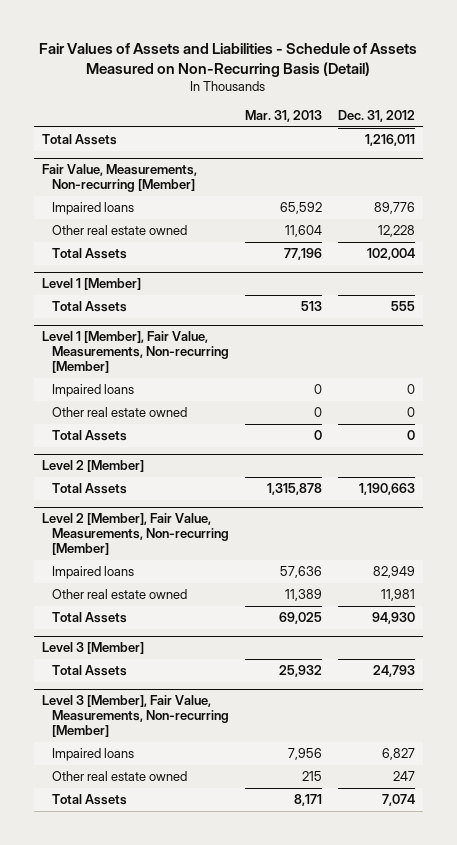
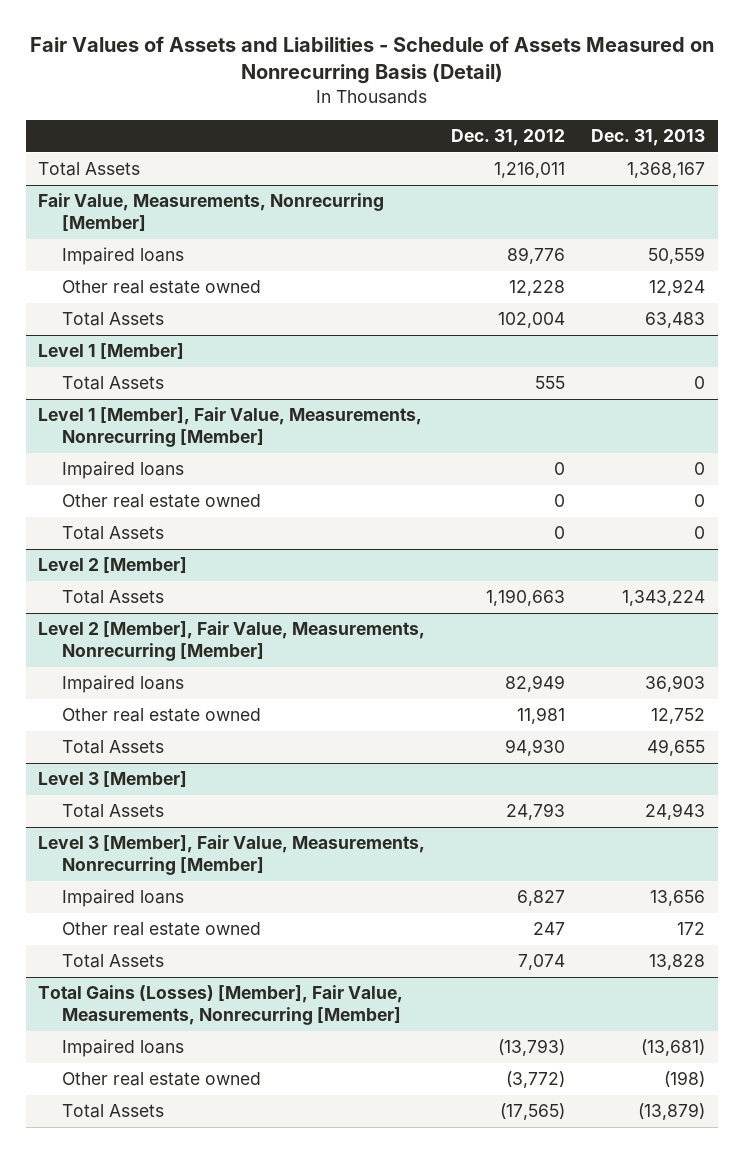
- Fair Values of Assets and Liabilities - Schedule of Assets Measured on Non-Recurring Basis (Detail)
+ Fair Values of Assets and Liabilities - Schedule of Assets Measured on Nonrecurring Basis (Detail)
- | Mar. 31, 2013 | Dec. 31, 2012
+ | Dec. 31, 2012 | Dec. 31, 2013
- Fair Value, Measurements, Non-recurring [Member]
+ Fair Value, Measurements, Nonrecurring [Member]
- Level 1 [Member], Fair Value, Measurements, Non-recurring [Member]
+ Level 1 [Member], Fair Value, Measurements, Nonrecurring [Member]
- Level 2 [Member], Fair Value, Measurements, Non-recurring [Member]
+ Level 2 [Member], Fair Value, Measurements, Nonrecurring [Member]
- Level 3 [Member], Fair Value, Measurements, Non-recurring [Member]
+ Level 3 [Member], Fair Value, Measurements, Nonrecurring [Member]
+ Total Gains (Losses) [Member], Fair Value, Measurements, Nonrecurring [Member]
+ Impaired loans | (13,793) | (13,681)
+ Other real estate owned | (3,772) | (198)
+ Total Assets | (17,565) | (13,879)

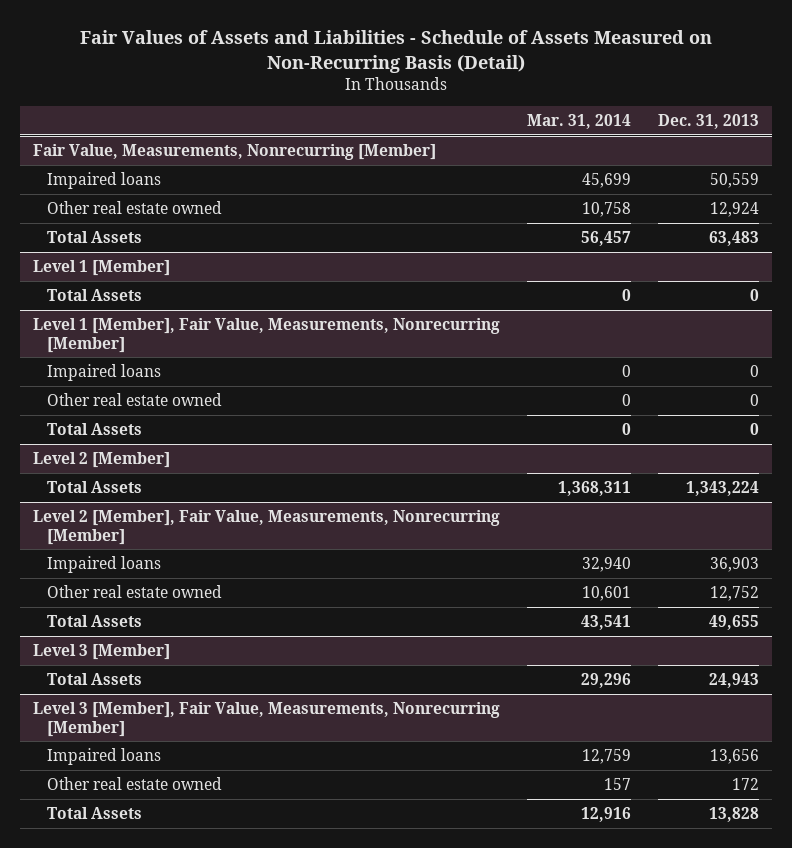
- Fair Values of Assets and Liabilities - Schedule of Assets Measured on Nonrecurring Basis (Detail)
+ Fair Values of Assets and Liabilities - Schedule of Assets Measured on Non-Recurring Basis (Detail)
- | Dec. 31, 2012 | Dec. 31, 2013
+ | Mar. 31, 2014 | Dec. 31, 2013
- Total Assets | 1,216,011 | 1,368,167
- Total Gains (Losses) [Member], Fair Value, Measurements, Nonrecurring [Member]
- Impaired loans | (13,793) | (13,681)
- Other real estate owned | (3,772) | (198)
- Total Assets | (17,565) | (13,879)

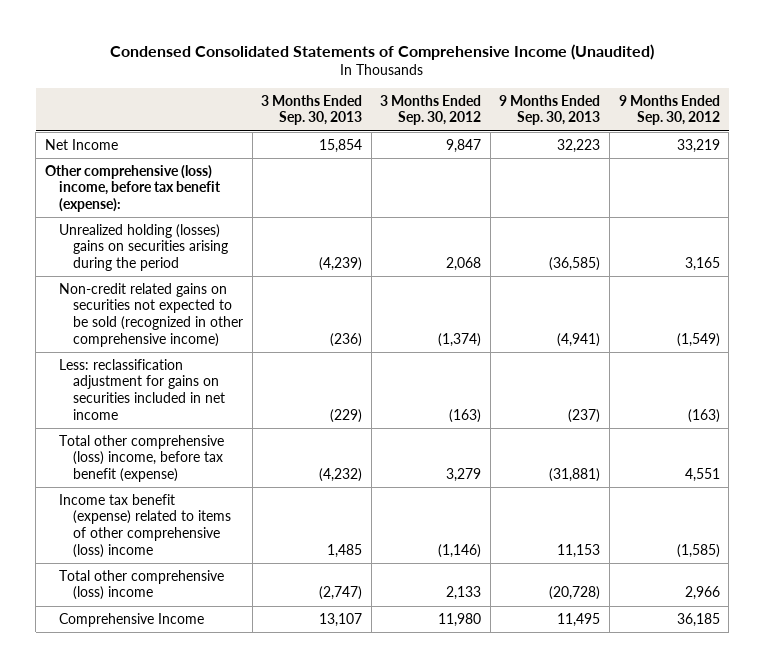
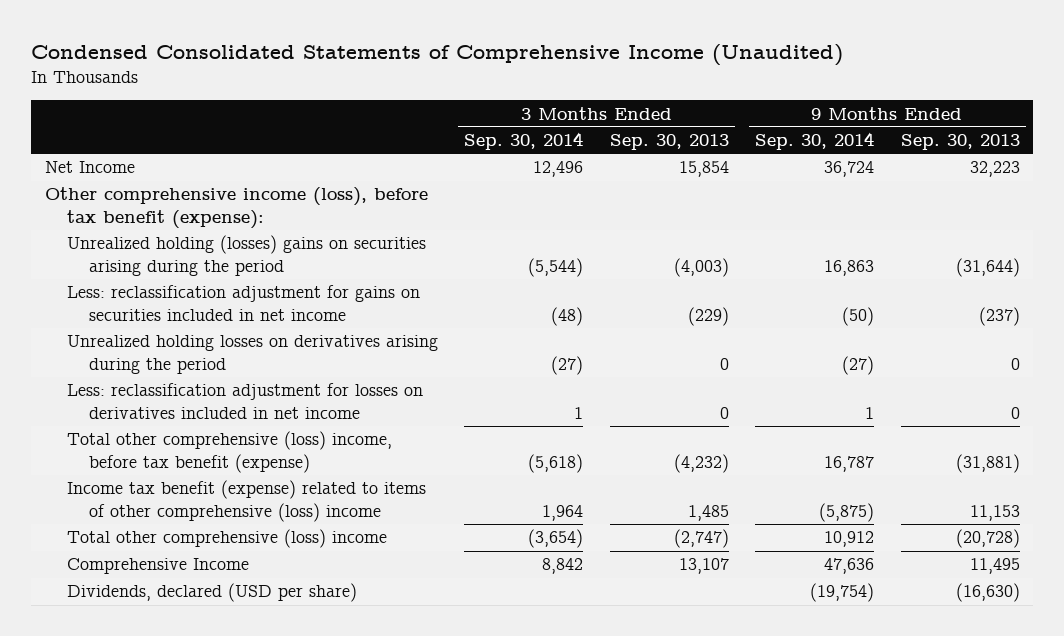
- | 3 Months Ended Sep. 30, 2013 | 3 Months Ended Sep. 30, 2012 | 9 Months Ended Sep. 30, 2013 | 9 Months Ended Sep. 30, 2012
+ | 3 Months Ended Sep. 30, 2014 | 3 Months Ended Sep. 30, 2013 | 9 Months Ended Sep. 30, 2014 | 9 Months Ended Sep. 30, 2013
- Other comprehensive (loss) income, before tax benefit (expense):
- Unrealized holding (losses) gains on securities arising during the period | (4,239) | 2,068 | (36,585) | 3,165
- Non-credit related gains on securities not expected to be sold (recognized in other comprehensive income) | (236) | (1,374) | (4,941) | (1,549)
+ Other comprehensive income (loss), before tax benefit (expense):
+ Unrealized holding (losses) gains on securities arising during the period | (5,544) | (4,003) | 16,863 | (31,644)
+ Unrealized holding losses on derivatives arising during the period | (27) | 0 | (27) | 0
+ Less: reclassification adjustment for losses on derivatives included in net income | 1 | 0 | 1 | 0
+ Dividends, declared (USD per share) | | | (19,754) | (16,630)

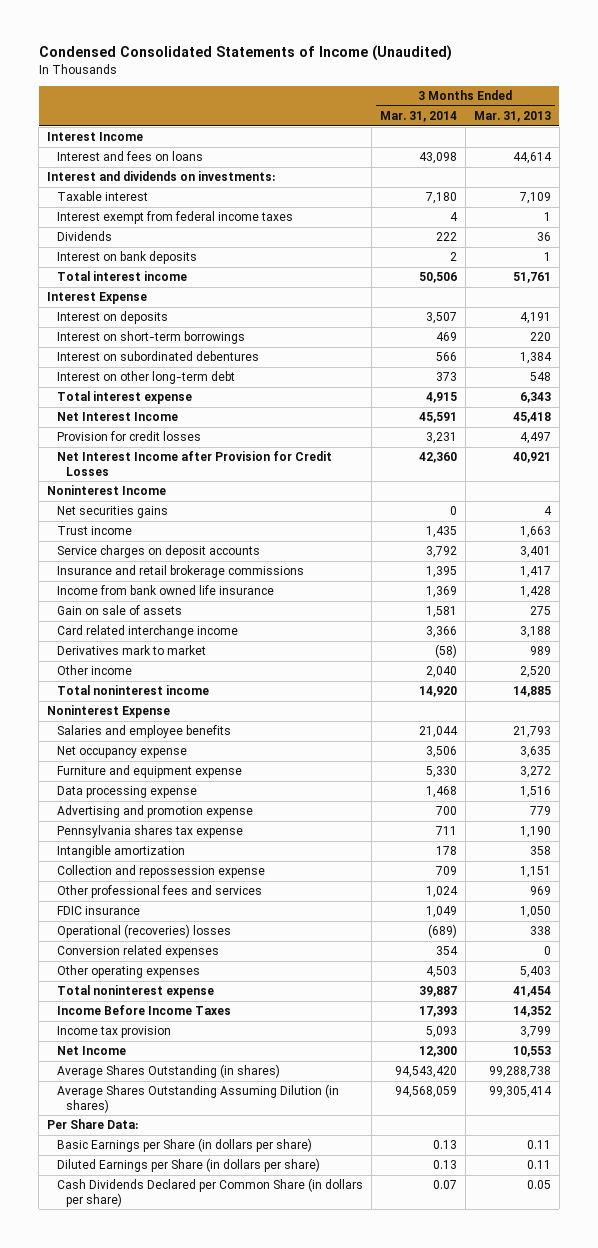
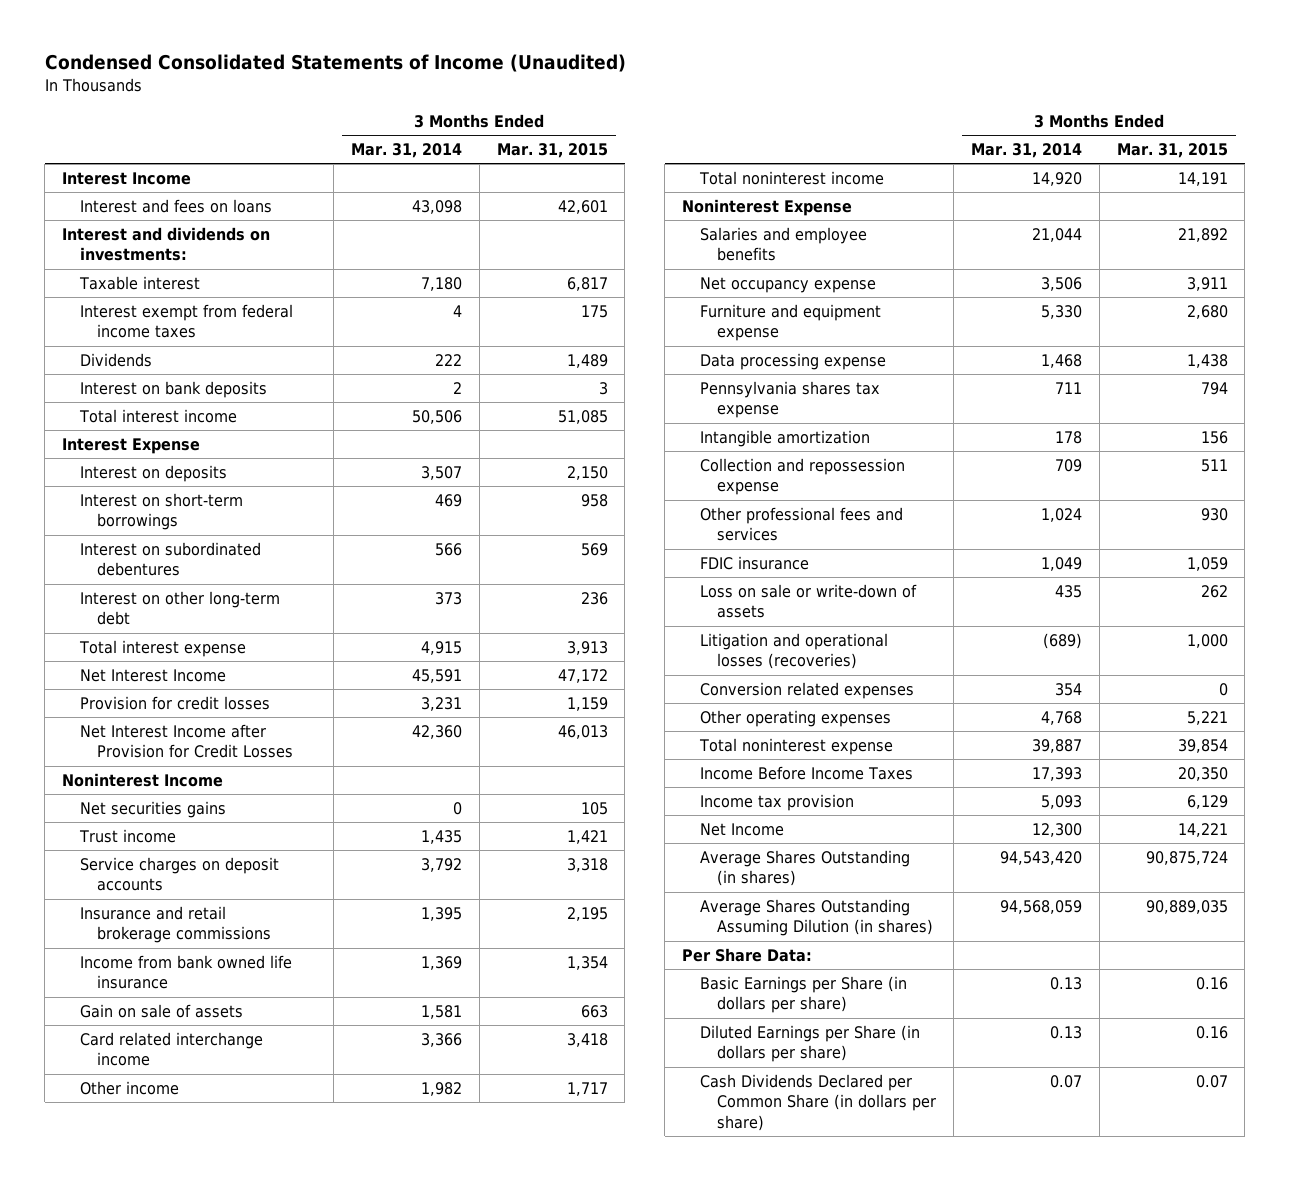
- | 3 Months Ended Mar. 31, 2014 | 3 Months Ended Mar. 31, 2013
+ | 3 Months Ended Mar. 31, 2014 | 3 Months Ended Mar. 31, 2015
- Derivatives mark to market | (58) | 989
- Other income | 2,040 | 2,520
+ Other income | 1,982 | 1,717
- Advertising and promotion expense | 700 | 779
- Operational (recoveries) losses | (689) | 338
+ Loss on sale or write-down of assets | 435 | 262
+ Litigation and operational losses (recoveries) | (689) | 1,000
- Other operating expenses | 4,503 | 5,403
+ Other operating expenses | 4,768 | 5,221

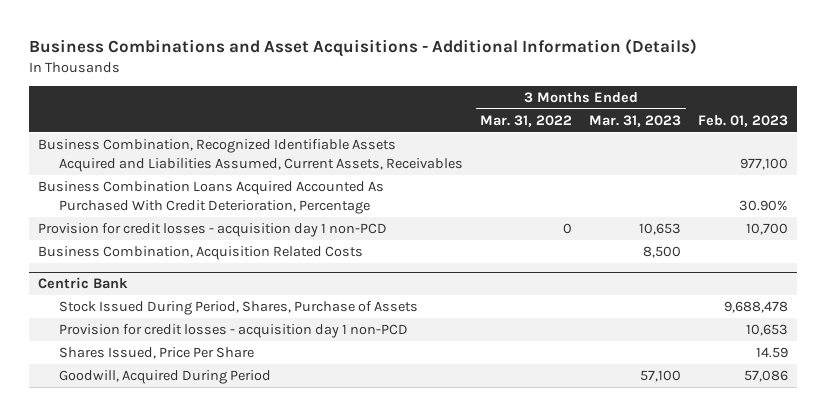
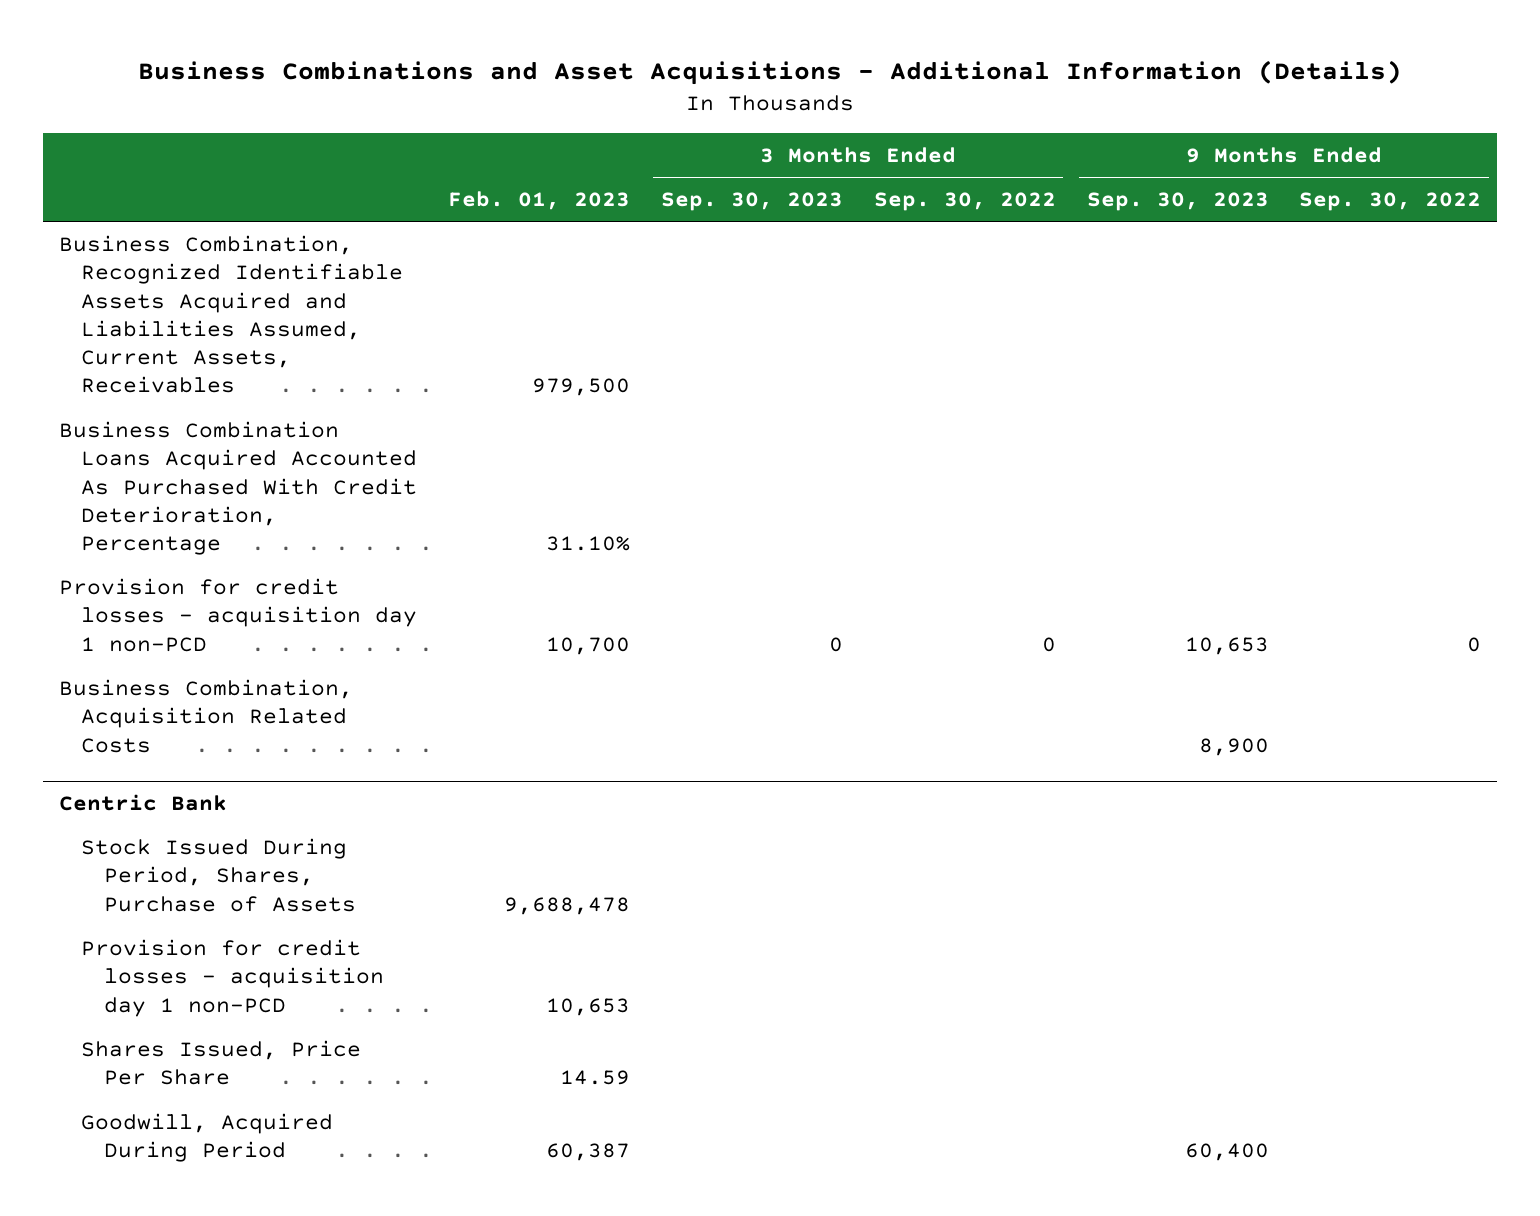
- | 3 Months Ended Mar. 31, 2022 | 3 Months Ended Mar. 31, 2023 | Feb. 01, 2023
+ | Feb. 01, 2023 | 3 Months Ended Sep. 30, 2023 | 3 Months Ended Sep. 30, 2022 | 9 Months Ended Sep. 30, 2023 | 9 Months Ended Sep. 30, 2022
- Business Combination, Recognized Identifiable Assets Acquired and Liabilities Assumed, Current Assets, Receivables | | | 977,100
- Business Combination Loans Acquired Accounted As Purchased With Credit Deterioration, Percentage | | | 30.90%
+ Business Combination, Recognized Identifiable Assets Acquired and Liabilities Assumed, Current Assets, Receivables | 979,500 | | | |
+ Business Combination Loans Acquired Accounted As Purchased With Credit Deterioration, Percentage | 31.10% | | | |
@ Centric Bank
- Goodwill, Acquired During Period | | 57,100 | 57,086
+ Goodwill, Acquired During Period | 60,387 | | | 60,400 |

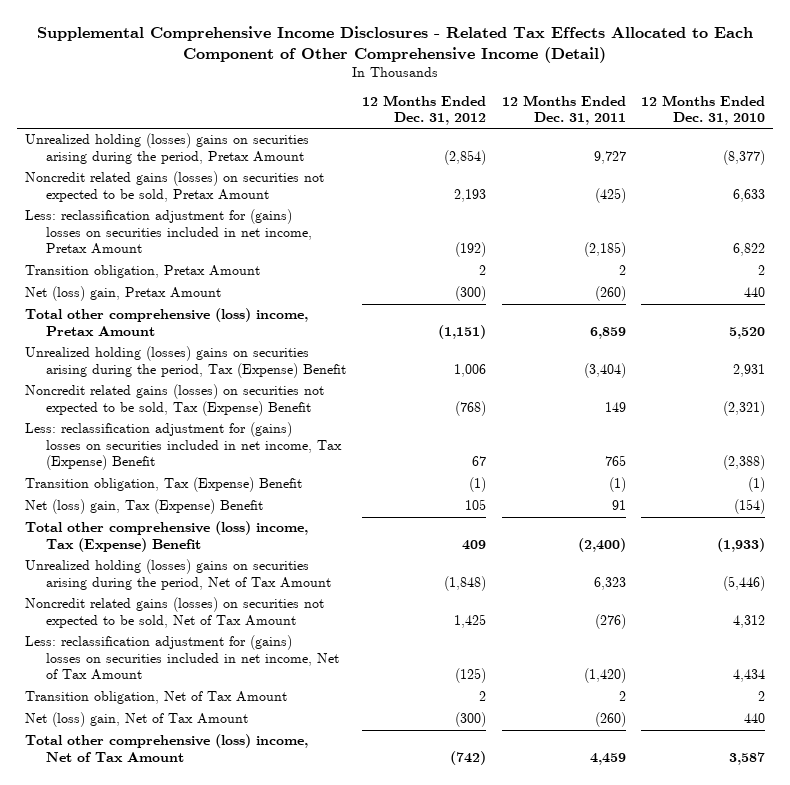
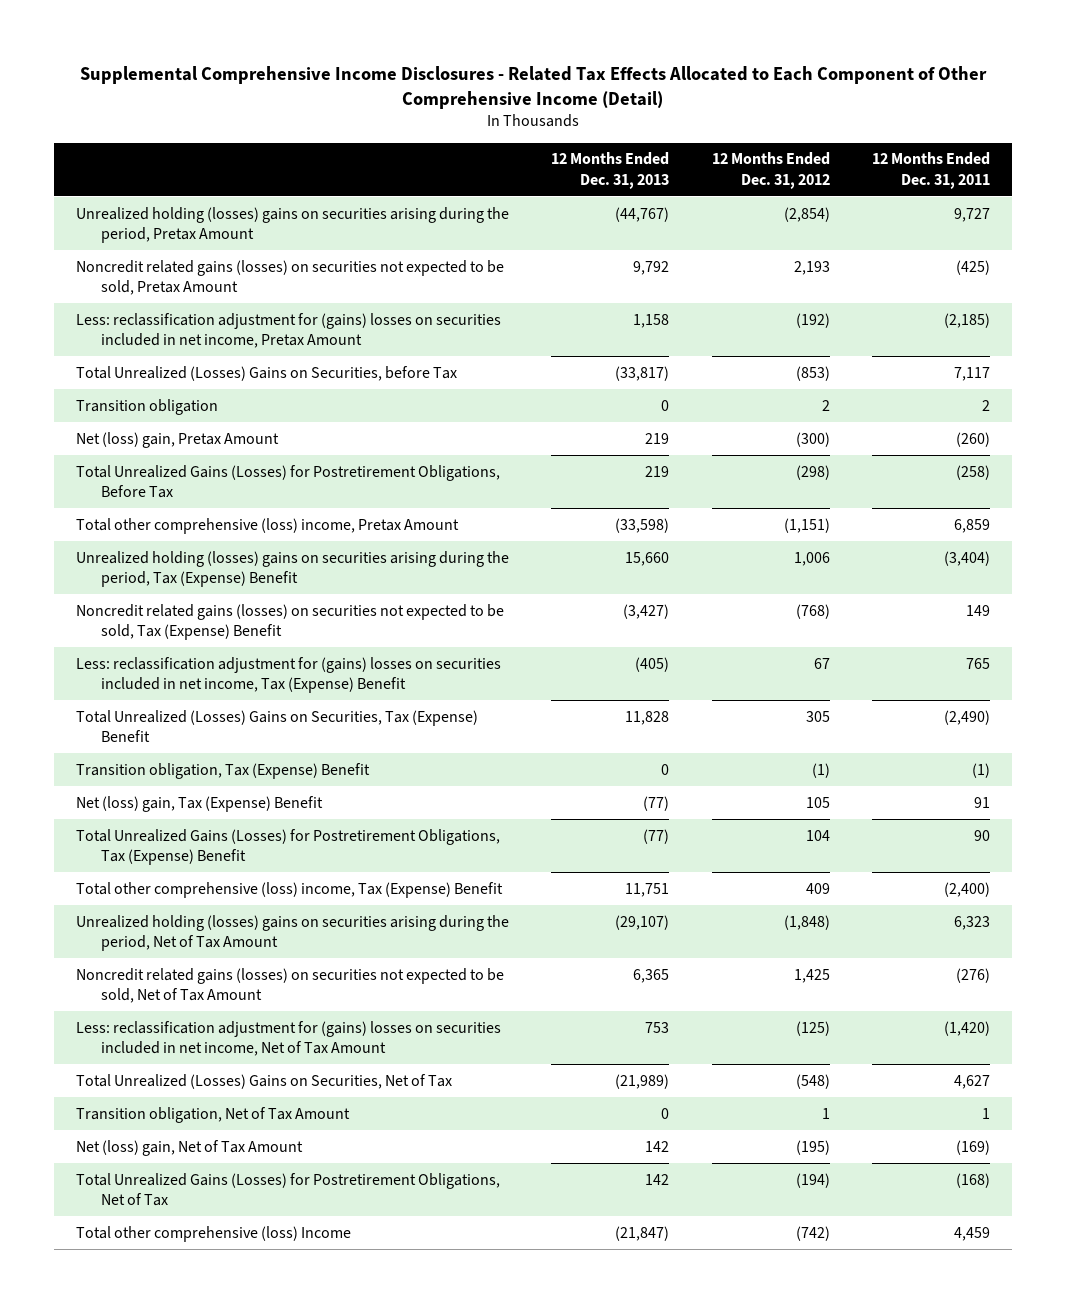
- | 12 Months Ended Dec. 31, 2012 | 12 Months Ended Dec. 31, 2011 | 12 Months Ended Dec. 31, 2010
+ | 12 Months Ended Dec. 31, 2013 | 12 Months Ended Dec. 31, 2012 | 12 Months Ended Dec. 31, 2011
- Transition obligation, Pretax Amount | 2 | 2 | 2
+ Total Unrealized (Losses) Gains on Securities, before Tax | (33,817) | (853) | 7,117
+ Transition obligation | 0 | 2 | 2
+ Total Unrealized Gains (Losses) for Postretirement Obligations, Before Tax | 219 | (298) | (258)
+ Total Unrealized (Losses) Gains on Securities, Tax (Expense) Benefit | 11,828 | 305 | (2,490)
+ Total Unrealized Gains (Losses) for Postretirement Obligations, Tax (Expense) Benefit | (77) | 104 | 90
- Transition obligation, Net of Tax Amount | 2 | 2 | 2
- Net (loss) gain, Net of Tax Amount | (300) | (260) | 440
- Total other comprehensive (loss) income, Net of Tax Amount | (742) | 4,459 | 3,587
+ Total Unrealized (Losses) Gains on Securities, Net of Tax | (21,989) | (548) | 4,627
+ Transition obligation, Net of Tax Amount | 0 | 1 | 1
+ Net (loss) gain, Net of Tax Amount | 142 | (195) | (169)
+ Total Unrealized Gains (Losses) for Postretirement Obligations, Net of Tax | 142 | (194) | (168)
+ Total other comprehensive (loss) Income | (21,847) | (742) | 4,459

